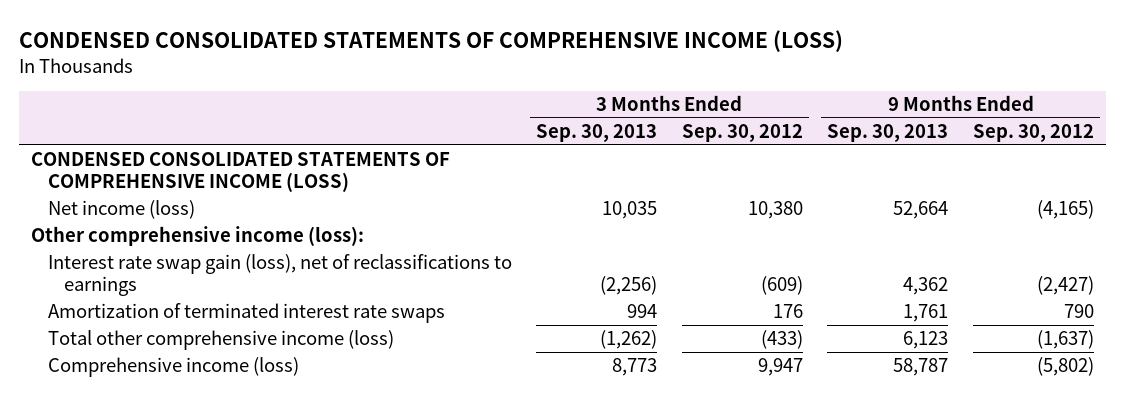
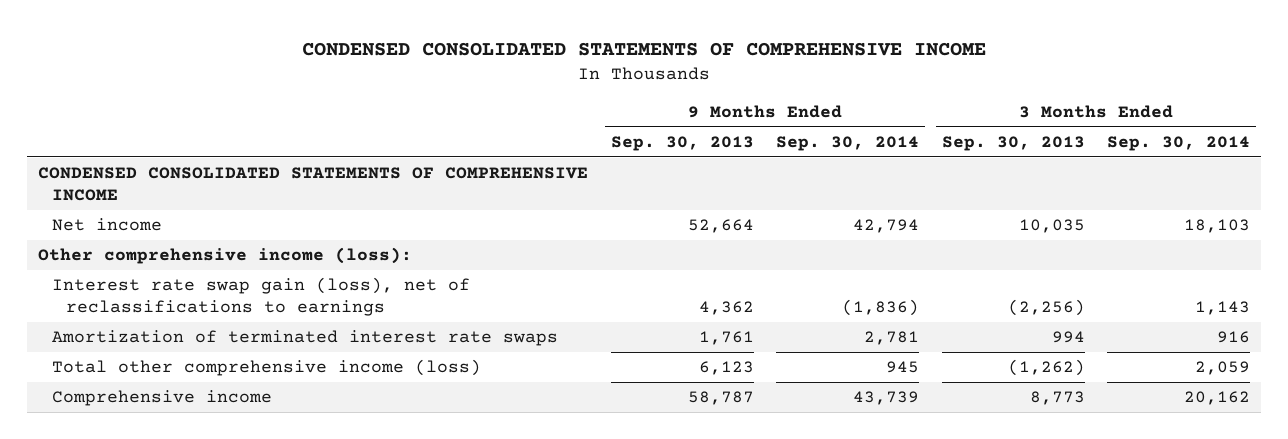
- CONDENSED CONSOLIDATED STATEMENTS OF COMPREHENSIVE INCOME (LOSS)
+ CONDENSED CONSOLIDATED STATEMENTS OF COMPREHENSIVE INCOME
- | 3 Months Ended Sep. 30, 2013 | 3 Months Ended Sep. 30, 2012 | 9 Months Ended Sep. 30, 2013 | 9 Months Ended Sep. 30, 2012
+ | 9 Months Ended Sep. 30, 2013 | 9 Months Ended Sep. 30, 2014 | 3 Months Ended Sep. 30, 2013 | 3 Months Ended Sep. 30, 2014
- CONDENSED CONSOLIDATED STATEMENTS OF COMPREHENSIVE INCOME (LOSS)
- Net income (loss) | 10,035 | 10,380 | 52,664 | (4,165)
+ CONDENSED CONSOLIDATED STATEMENTS OF COMPREHENSIVE INCOME
+ Net income | 52,664 | 42,794 | 10,035 | 18,103
- Comprehensive income (loss) | 8,773 | 9,947 | 58,787 | (5,802)
+ Comprehensive income | 58,787 | 43,739 | 8,773 | 20,162

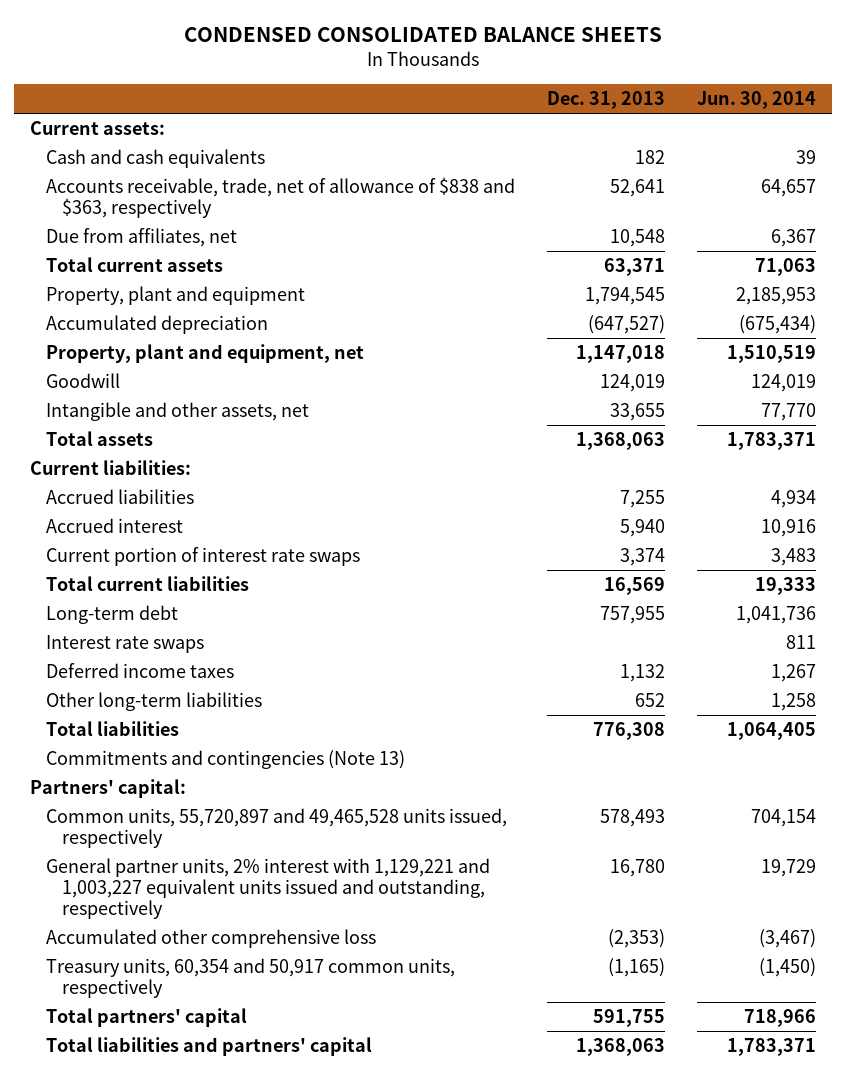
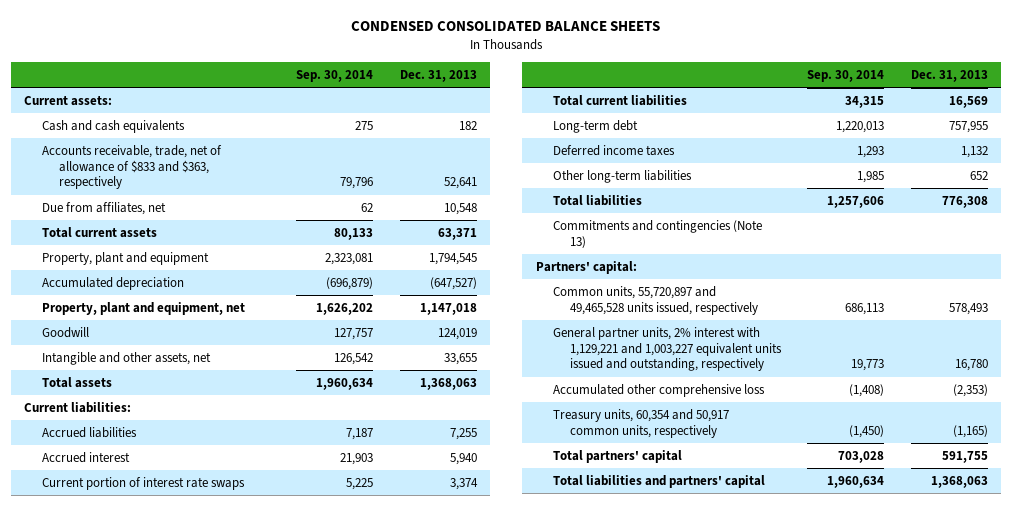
- | Dec. 31, 2013 | Jun. 30, 2014
+ | Sep. 30, 2014 | Dec. 31, 2013
- Accounts receivable, trade, net of allowance of $838 and $363, respectively | 52,641 | 64,657
+ Accounts receivable, trade, net of allowance of $833 and $363, respectively | 79,796 | 52,641
- Interest rate swaps | | 811

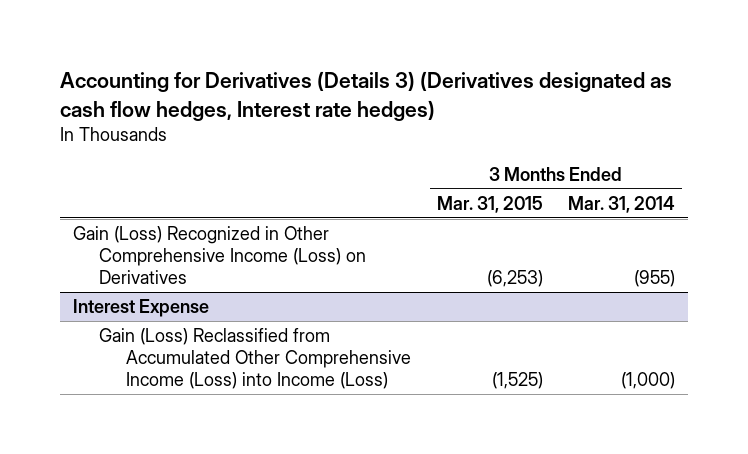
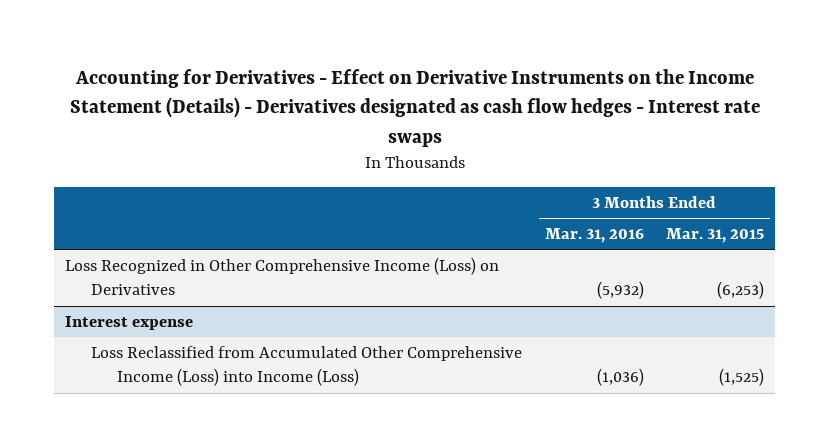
- Accounting for Derivatives (Details 3) (Derivatives designated as cash flow hedges, Interest rate hedges)
+ Accounting for Derivatives - Effect on Derivative Instruments on the Income Statement (Details) - Derivatives designated as cash flow hedges - Interest rate swaps
- | 3 Months Ended Mar. 31, 2015 | 3 Months Ended Mar. 31, 2014
+ | 3 Months Ended Mar. 31, 2016 | 3 Months Ended Mar. 31, 2015
- Gain (Loss) Recognized in Other Comprehensive Income (Loss) on Derivatives | (6,253) | (955)
- Interest Expense
- Gain (Loss) Reclassified from Accumulated Other Comprehensive Income (Loss) into Income (Loss) | (1,525) | (1,000)
+ Loss Recognized in Other Comprehensive Income (Loss) on Derivatives | (5,932) | (6,253)
+ Interest expense
+ Loss Reclassified from Accumulated Other Comprehensive Income (Loss) into Income (Loss) | (1,036) | (1,525)

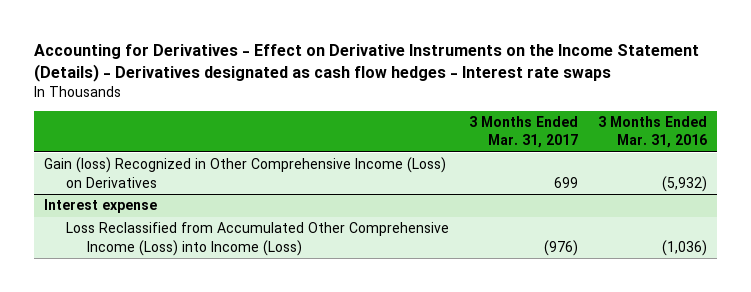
- | 3 Months Ended Mar. 31, 2016 | 3 Months Ended Mar. 31, 2015
+ | 3 Months Ended Mar. 31, 2017 | 3 Months Ended Mar. 31, 2016
- Loss Recognized in Other Comprehensive Income (Loss) on Derivatives | (5,932) | (6,253)
+ Gain (loss) Recognized in Other Comprehensive Income (Loss) on Derivatives | 699 | (5,932)

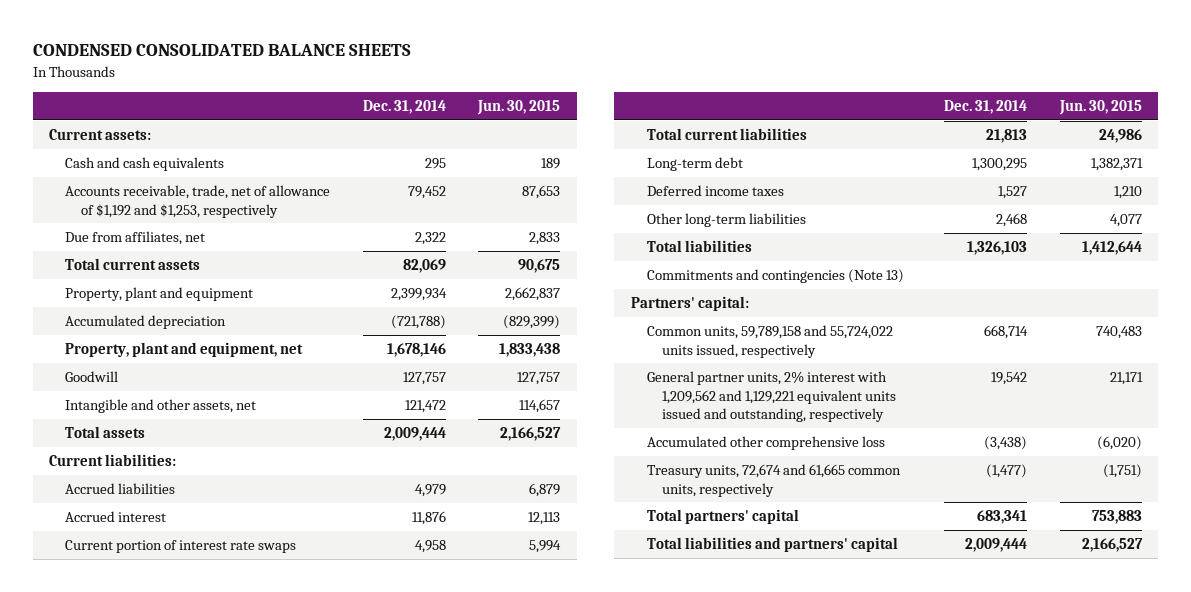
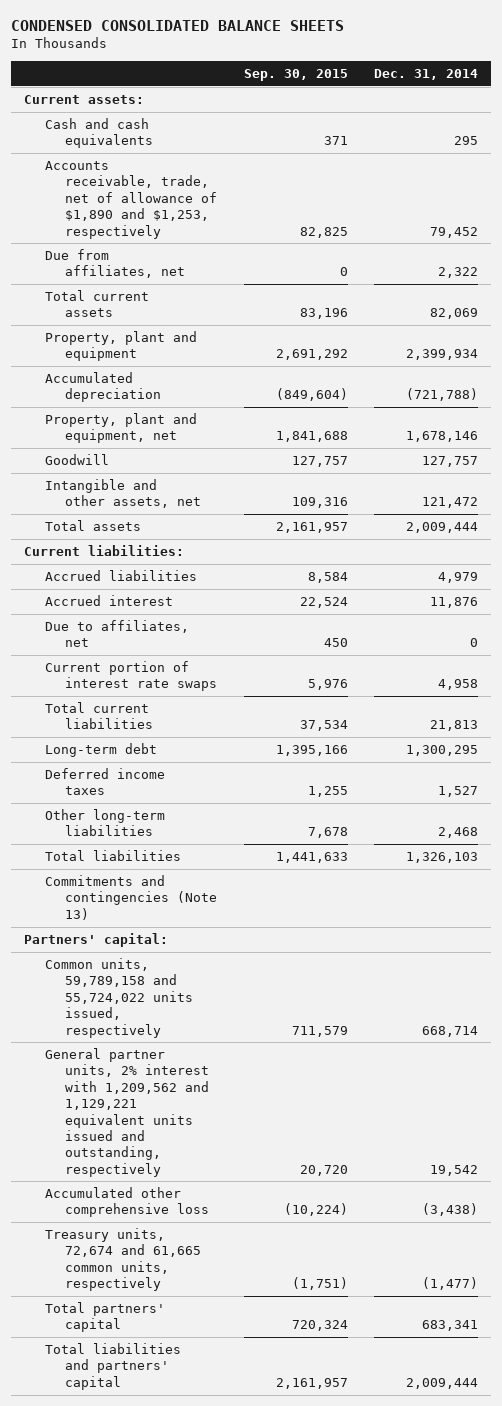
- | Dec. 31, 2014 | Jun. 30, 2015
+ | Sep. 30, 2015 | Dec. 31, 2014
- Accounts receivable, trade, net of allowance of $1,192 and $1,253, respectively | 79,452 | 87,653
+ Accounts receivable, trade, net of allowance of $1,890 and $1,253, respectively | 82,825 | 79,452
+ Due to affiliates, net | 450 | 0

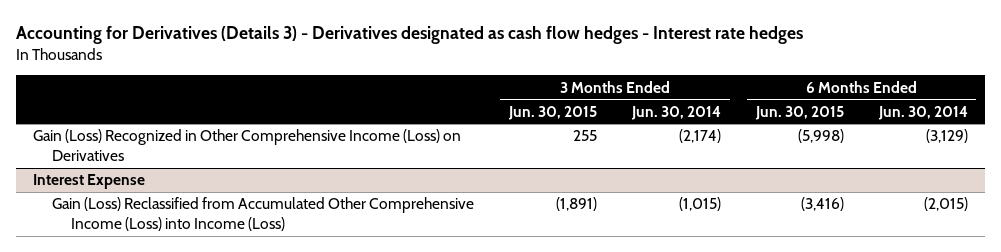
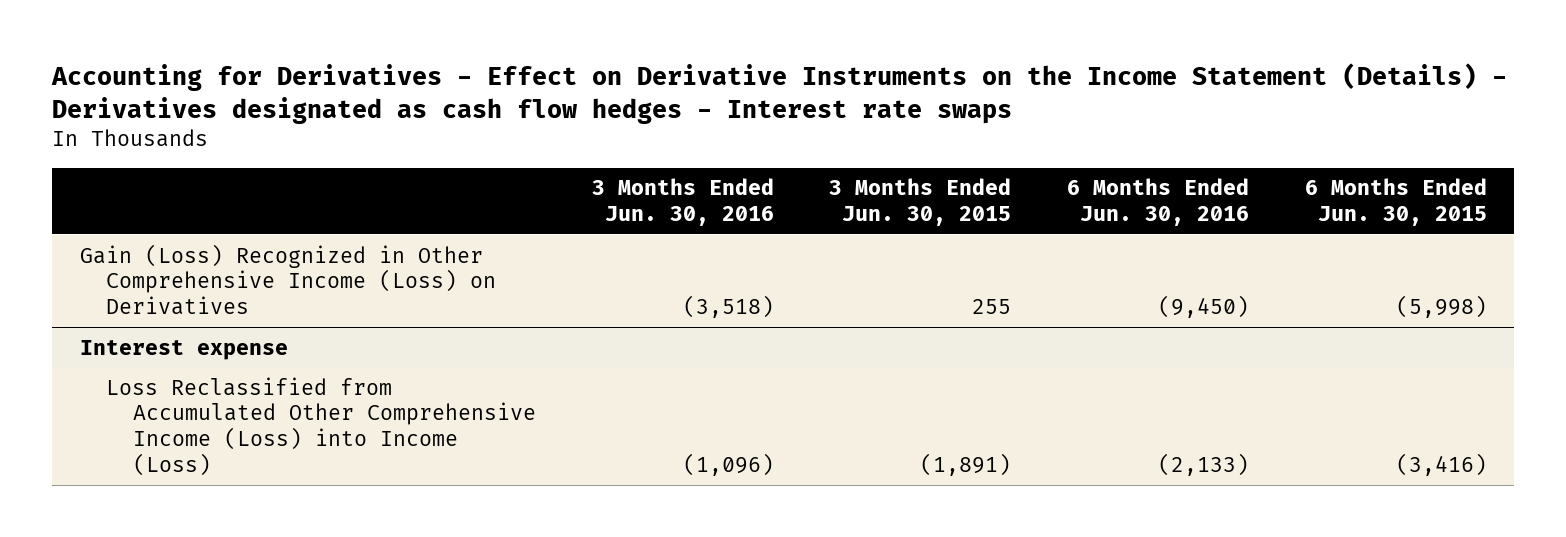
- Accounting for Derivatives (Details 3) - Derivatives designated as cash flow hedges - Interest rate hedges
+ Accounting for Derivatives - Effect on Derivative Instruments on the Income Statement (Details) - Derivatives designated as cash flow hedges - Interest rate swaps
- | 3 Months Ended Jun. 30, 2015 | 3 Months Ended Jun. 30, 2014 | 6 Months Ended Jun. 30, 2015 | 6 Months Ended Jun. 30, 2014
+ | 3 Months Ended Jun. 30, 2016 | 3 Months Ended Jun. 30, 2015 | 6 Months Ended Jun. 30, 2016 | 6 Months Ended Jun. 30, 2015
- Interest Expense
- Gain (Loss) Reclassified from Accumulated Other Comprehensive Income (Loss) into Income (Loss) | (1,891) | (1,015) | (3,416) | (2,015)
+ Interest expense
+ Loss Reclassified from Accumulated Other Comprehensive Income (Loss) into Income (Loss) | (1,096) | (1,891) | (2,133) | (3,416)

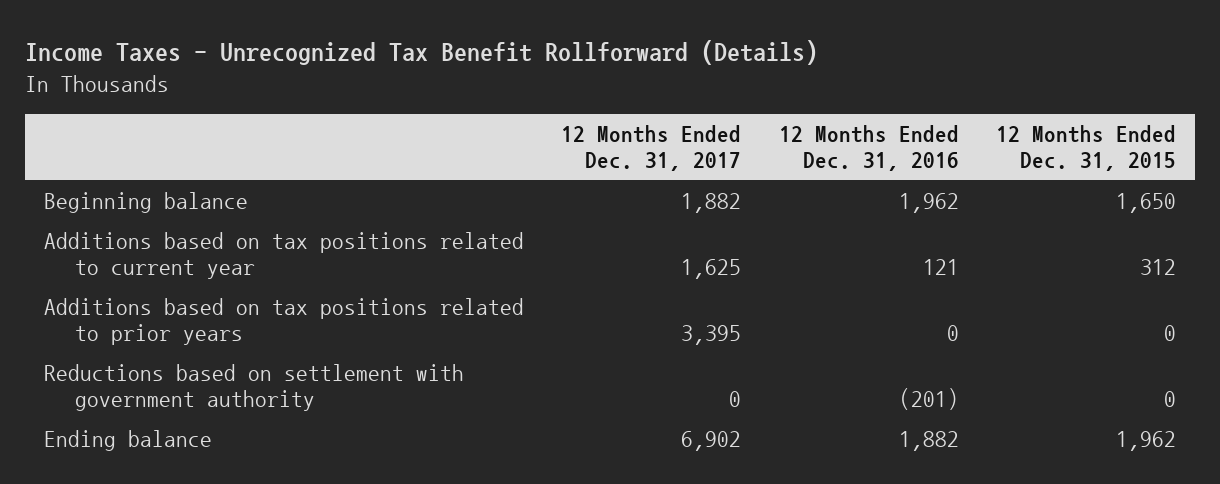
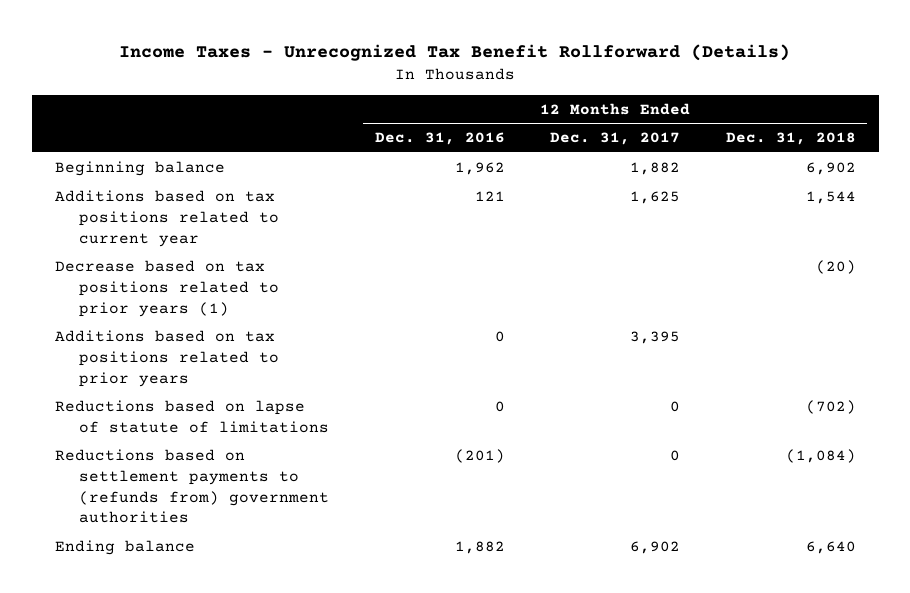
- | 12 Months Ended Dec. 31, 2017 | 12 Months Ended Dec. 31, 2016 | 12 Months Ended Dec. 31, 2015
+ | 12 Months Ended Dec. 31, 2016 | 12 Months Ended Dec. 31, 2017 | 12 Months Ended Dec. 31, 2018
+ Decrease based on tax positions related to prior years (1) | | | (20)
- Reductions based on settlement with government authority | 0 | (201) | 0
+ Reductions based on lapse of statute of limitations | 0 | 0 | (702)
+ Reductions based on settlement payments to (refunds from) government authorities | (201) | 0 | (1,084)

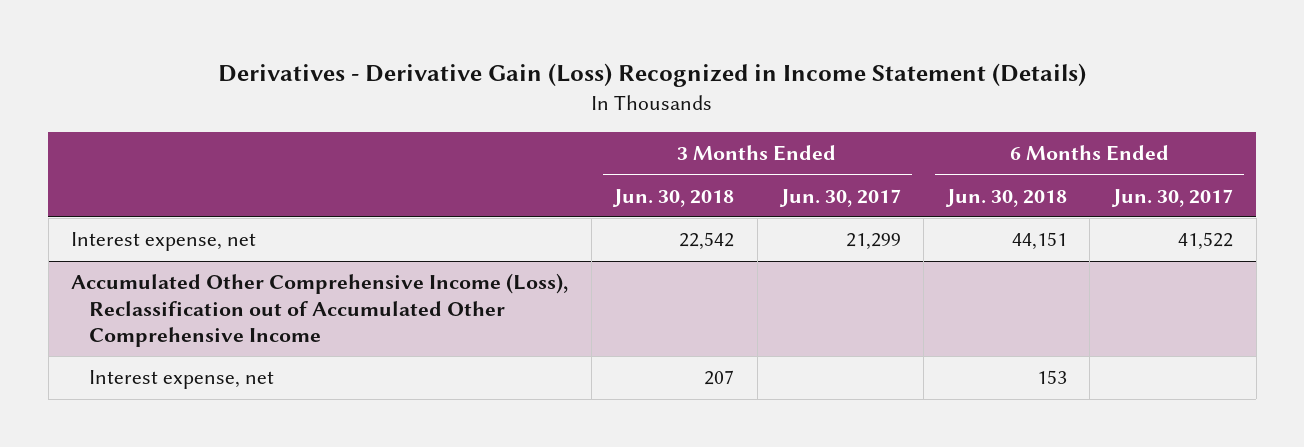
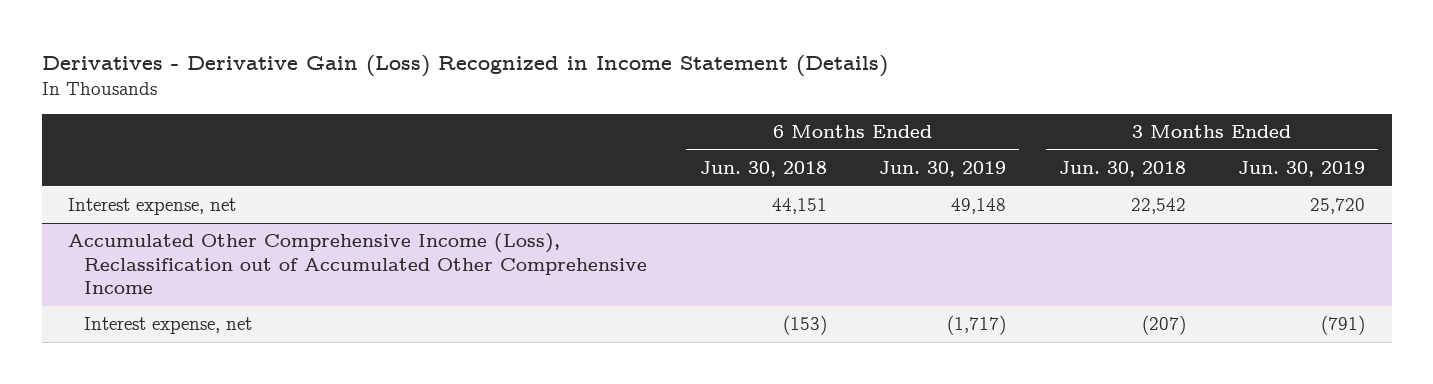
- | 3 Months Ended Jun. 30, 2018 | 3 Months Ended Jun. 30, 2017 | 6 Months Ended Jun. 30, 2018 | 6 Months Ended Jun. 30, 2017
+ | 6 Months Ended Jun. 30, 2018 | 6 Months Ended Jun. 30, 2019 | 3 Months Ended Jun. 30, 2018 | 3 Months Ended Jun. 30, 2019
@ Accumulated Other Comprehensive Income (Loss), Reclassification out of Accumulated Other Comprehensive Income
- Interest expense, net | 207 | | 153 |
+ Interest expense, net | (153) | (1,717) | (207) | (791)

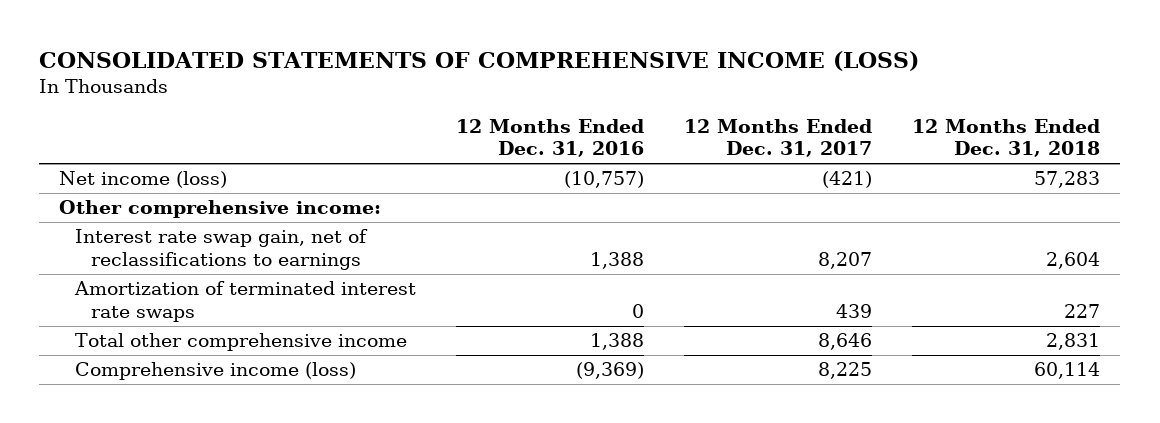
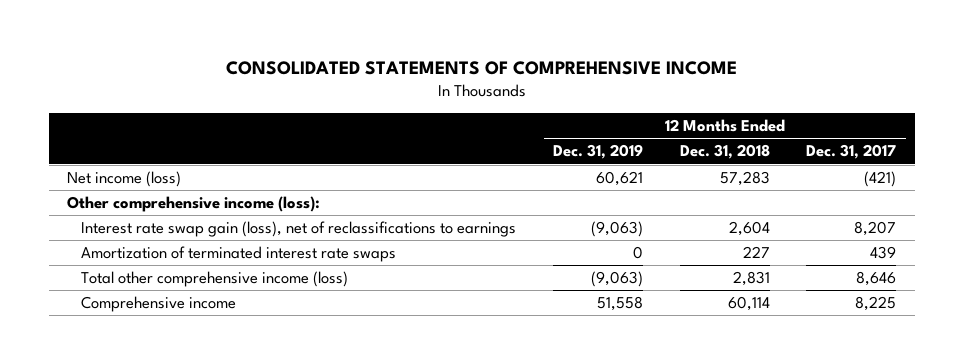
- CONSOLIDATED STATEMENTS OF COMPREHENSIVE INCOME (LOSS)
+ CONSOLIDATED STATEMENTS OF COMPREHENSIVE INCOME
- | 12 Months Ended Dec. 31, 2016 | 12 Months Ended Dec. 31, 2017 | 12 Months Ended Dec. 31, 2018
+ | 12 Months Ended Dec. 31, 2019 | 12 Months Ended Dec. 31, 2018 | 12 Months Ended Dec. 31, 2017
- Other comprehensive income:
- Interest rate swap gain, net of reclassifications to earnings | 1,388 | 8,207 | 2,604
+ Other comprehensive income (loss):
+ Interest rate swap gain (loss), net of reclassifications to earnings | (9,063) | 2,604 | 8,207
- Total other comprehensive income | 1,388 | 8,646 | 2,831
- Comprehensive income (loss) | (9,369) | 8,225 | 60,114
+ Total other comprehensive income (loss) | (9,063) | 2,831 | 8,646
+ Comprehensive income | 51,558 | 60,114 | 8,225

